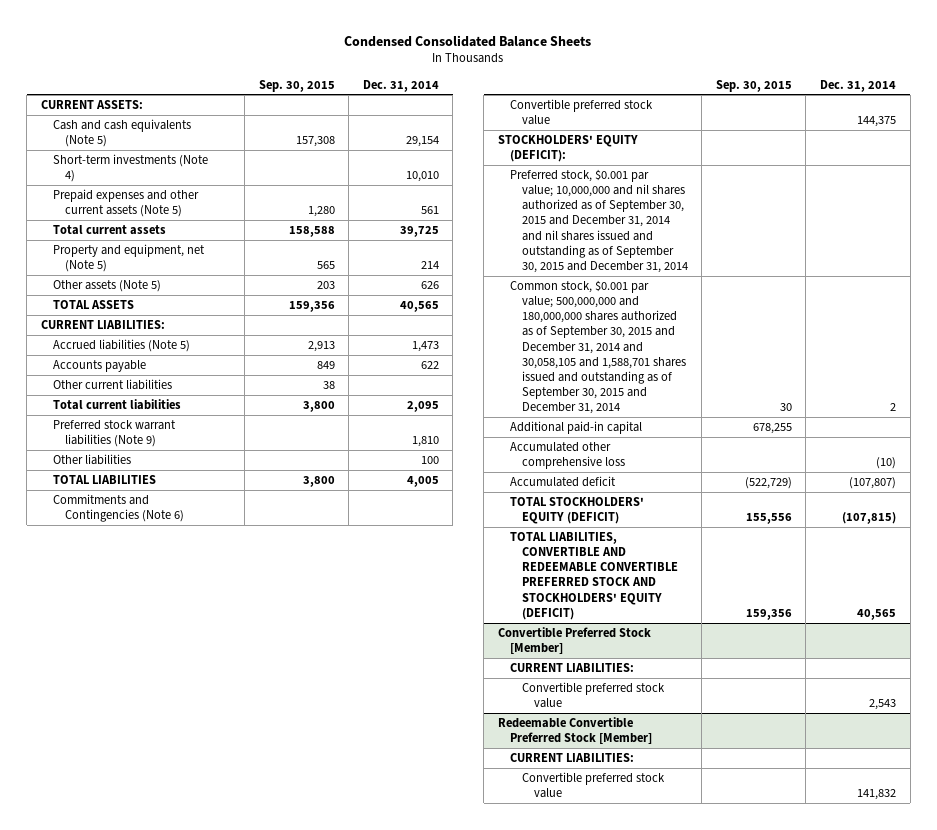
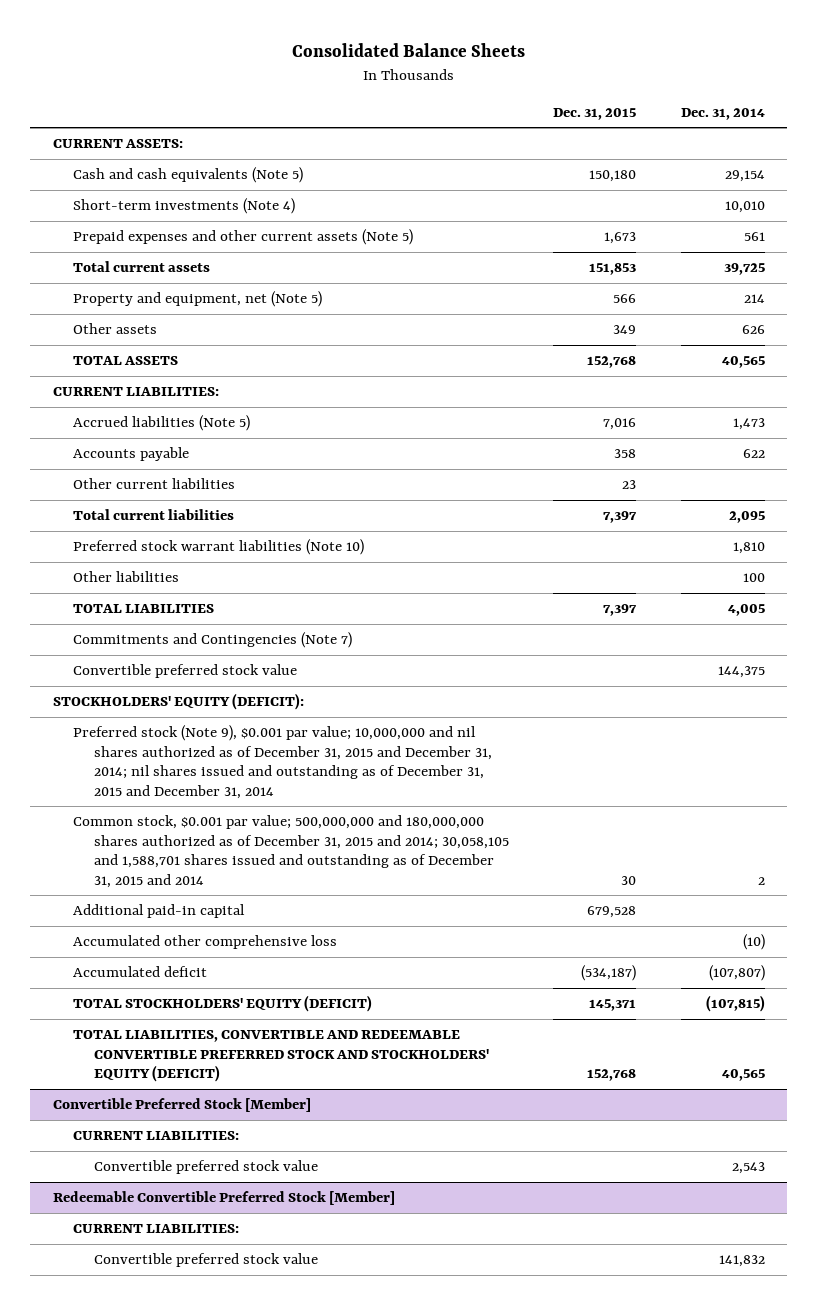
- Condensed Consolidated Balance Sheets
+ Consolidated Balance Sheets
- | Sep. 30, 2015 | Dec. 31, 2014
+ | Dec. 31, 2015 | Dec. 31, 2014
- Other assets (Note 5) | 203 | 626
+ Other assets | 349 | 626
- Preferred stock warrant liabilities (Note 9) | | 1,810
+ Preferred stock warrant liabilities (Note 10) | | 1,810
- Commitments and Contingencies (Note 6)
+ Commitments and Contingencies (Note 7)
- Preferred stock, $0.001 par value; 10,000,000 and nil shares authorized as of September 30, 2015 and December 31, 2014 and nil shares issued and outstanding as of September 30, 2015 and December 31, 2014
- Common stock, $0.001 par value; 500,000,000 and 180,000,000 shares authorized as of September 30, 2015 and December 31, 2014 and 30,058,105 and 1,588,701 shares issued and outstanding as of September 30, 2015 and December 31, 2014 | 30 | 2
+ Preferred stock (Note 9), $0.001 par value; 10,000,000 and nil shares authorized as of December 31, 2015 and December 31, 2014; nil shares issued and outstanding as of December 31, 2015 and December 31, 2014
+ Common stock, $0.001 par value; 500,000,000 and 180,000,000 shares authorized as of December 31, 2015 and 2014; 30,058,105 and 1,588,701 shares issued and outstanding as of December 31, 2015 and 2014 | 30 | 2

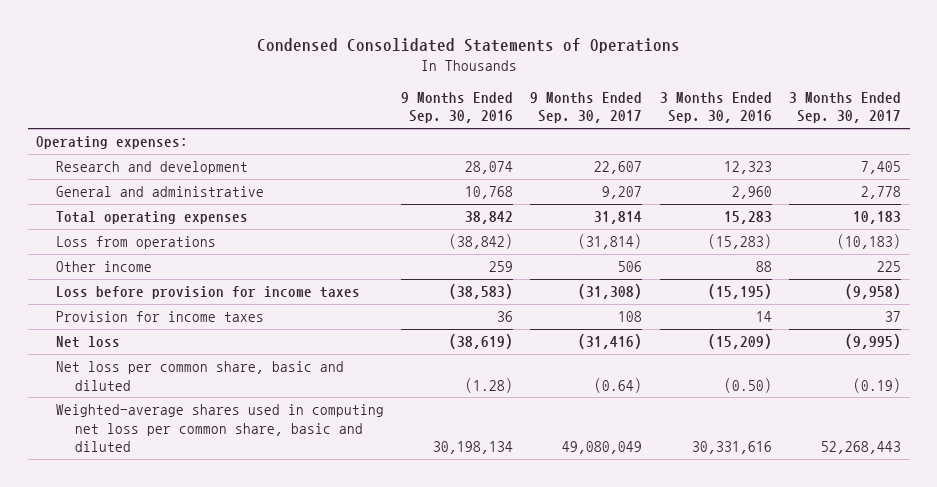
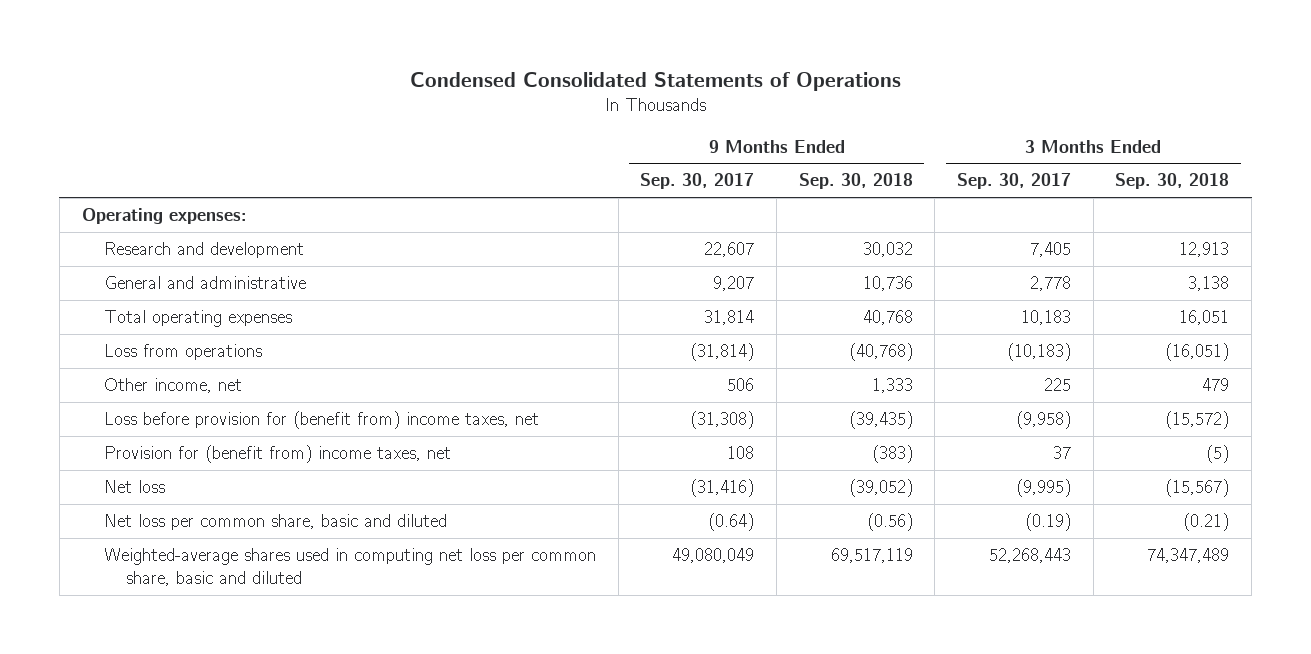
- | 9 Months Ended Sep. 30, 2016 | 9 Months Ended Sep. 30, 2017 | 3 Months Ended Sep. 30, 2016 | 3 Months Ended Sep. 30, 2017
+ | 9 Months Ended Sep. 30, 2017 | 9 Months Ended Sep. 30, 2018 | 3 Months Ended Sep. 30, 2017 | 3 Months Ended Sep. 30, 2018
- Other income | 259 | 506 | 88 | 225
- Loss before provision for income taxes | (38,583) | (31,308) | (15,195) | (9,958)
- Provision for income taxes | 36 | 108 | 14 | 37
+ Other income, net | 506 | 1,333 | 225 | 479
+ Loss before provision for (benefit from) income taxes, net | (31,308) | (39,435) | (9,958) | (15,572)
+ Provision for (benefit from) income taxes, net | 108 | (383) | 37 | (5)

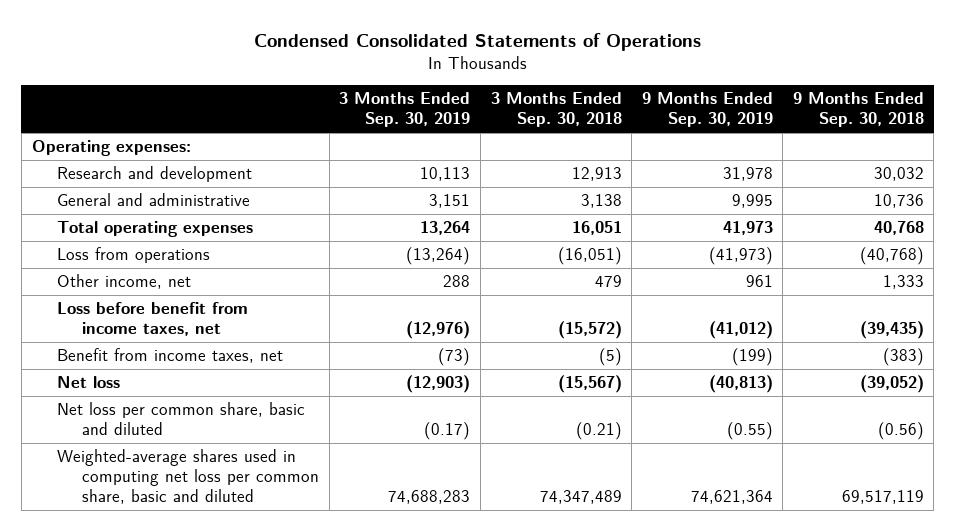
- | 9 Months Ended Sep. 30, 2017 | 9 Months Ended Sep. 30, 2018 | 3 Months Ended Sep. 30, 2017 | 3 Months Ended Sep. 30, 2018
+ | 3 Months Ended Sep. 30, 2019 | 3 Months Ended Sep. 30, 2018 | 9 Months Ended Sep. 30, 2019 | 9 Months Ended Sep. 30, 2018
- Loss before provision for (benefit from) income taxes, net | (31,308) | (39,435) | (9,958) | (15,572)
- Provision for (benefit from) income taxes, net | 108 | (383) | 37 | (5)
+ Loss before benefit from income taxes, net | (12,976) | (15,572) | (41,012) | (39,435)
+ Benefit from income taxes, net | (73) | (5) | (199) | (383)

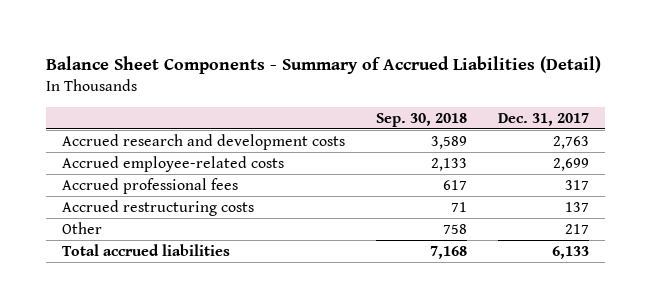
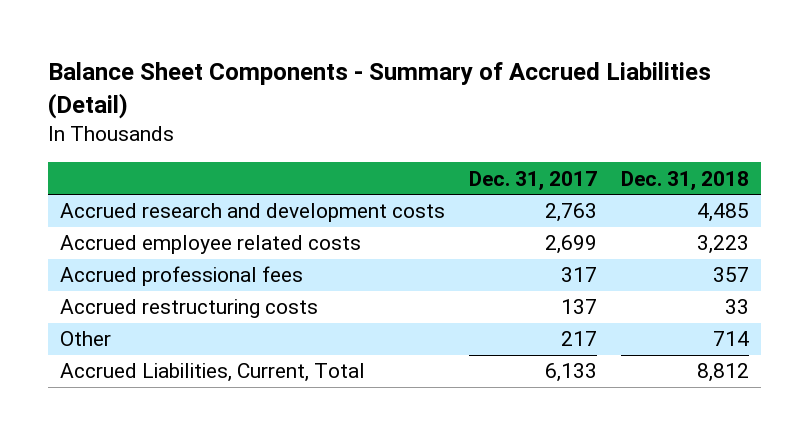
- | Sep. 30, 2018 | Dec. 31, 2017
+ | Dec. 31, 2017 | Dec. 31, 2018
- Accrued employee-related costs | 2,133 | 2,699
+ Accrued employee related costs | 2,699 | 3,223
- Total accrued liabilities | 7,168 | 6,133
+ Accrued Liabilities, Current, Total | 6,133 | 8,812

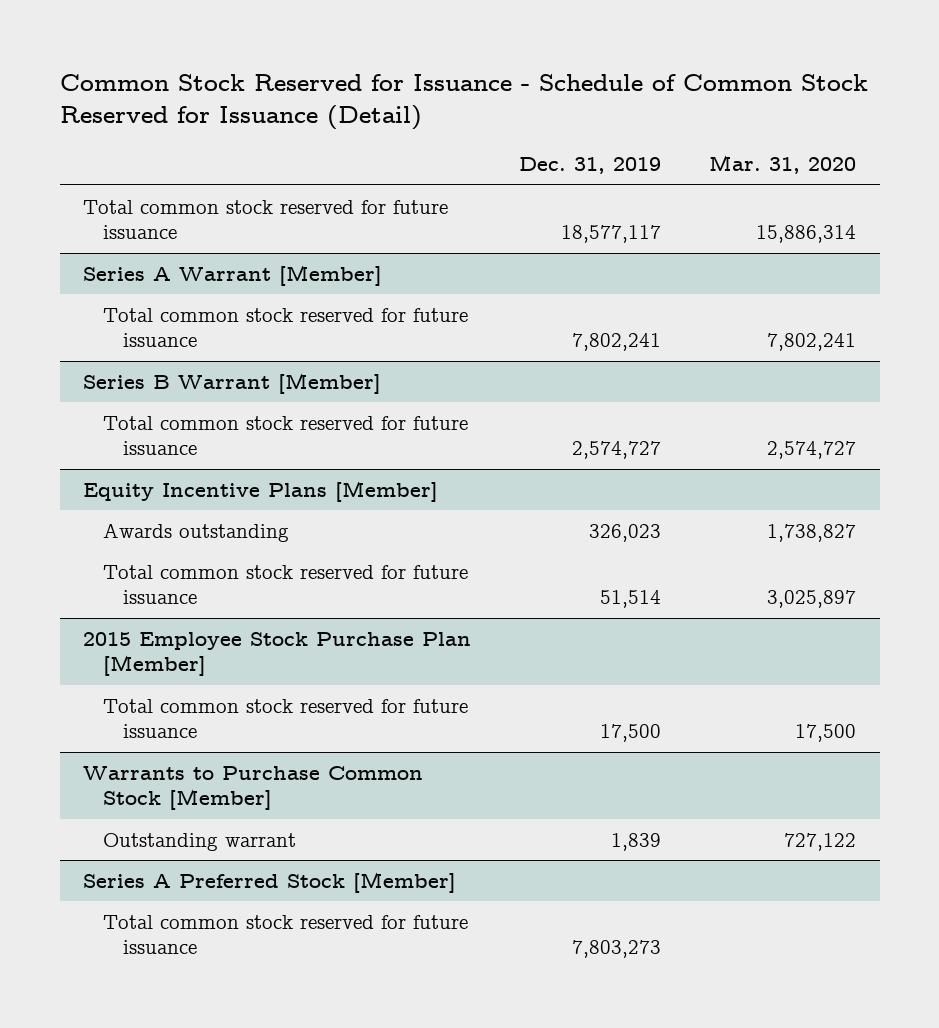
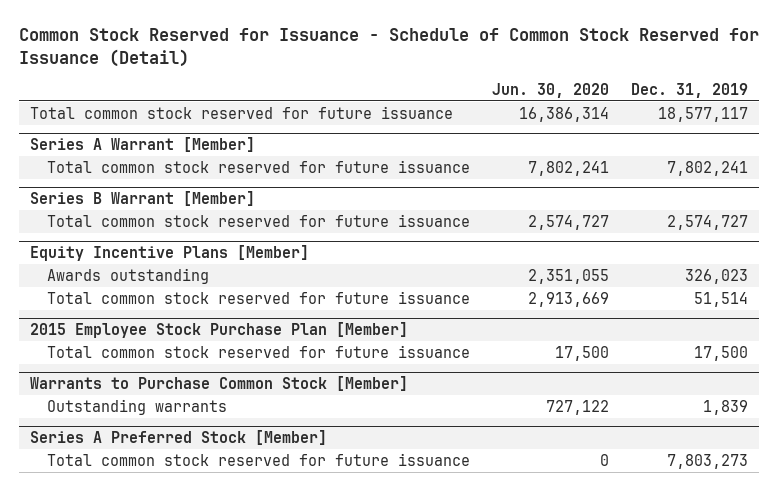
- | Dec. 31, 2019 | Mar. 31, 2020
+ | Jun. 30, 2020 | Dec. 31, 2019
@ Warrants to Purchase Common Stock [Member]
- Outstanding warrant | 1,839 | 727,122
+ Outstanding warrants | 727,122 | 1,839

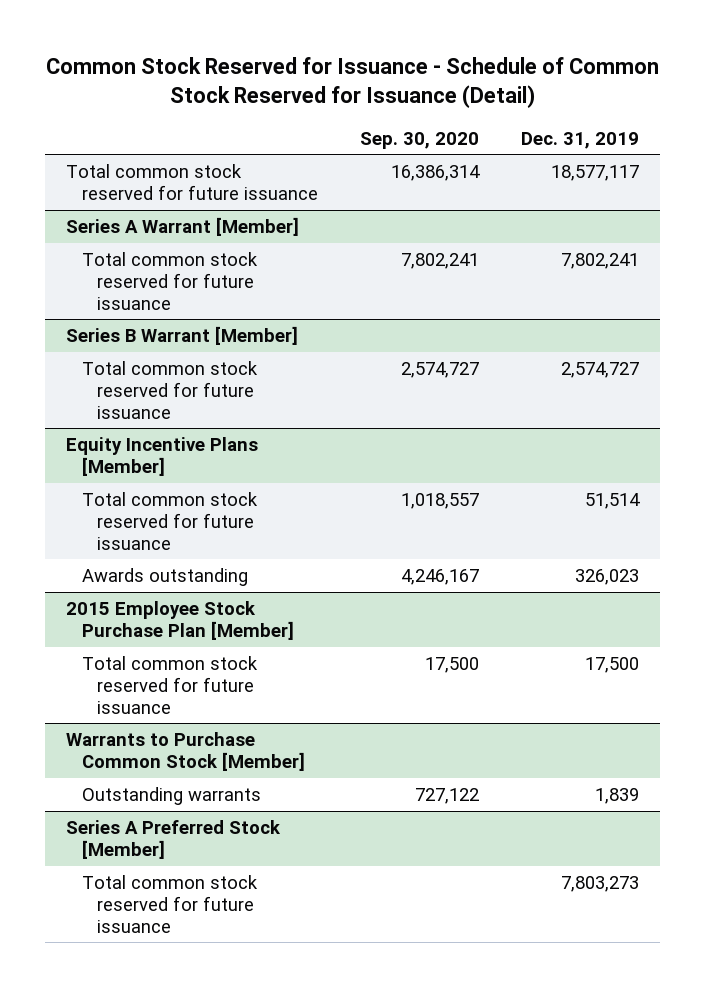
- | Jun. 30, 2020 | Dec. 31, 2019
+ | Sep. 30, 2020 | Dec. 31, 2019
@ Equity Incentive Plans [Member]
moved down: Awards outstanding | 4,246,167 | 326,023

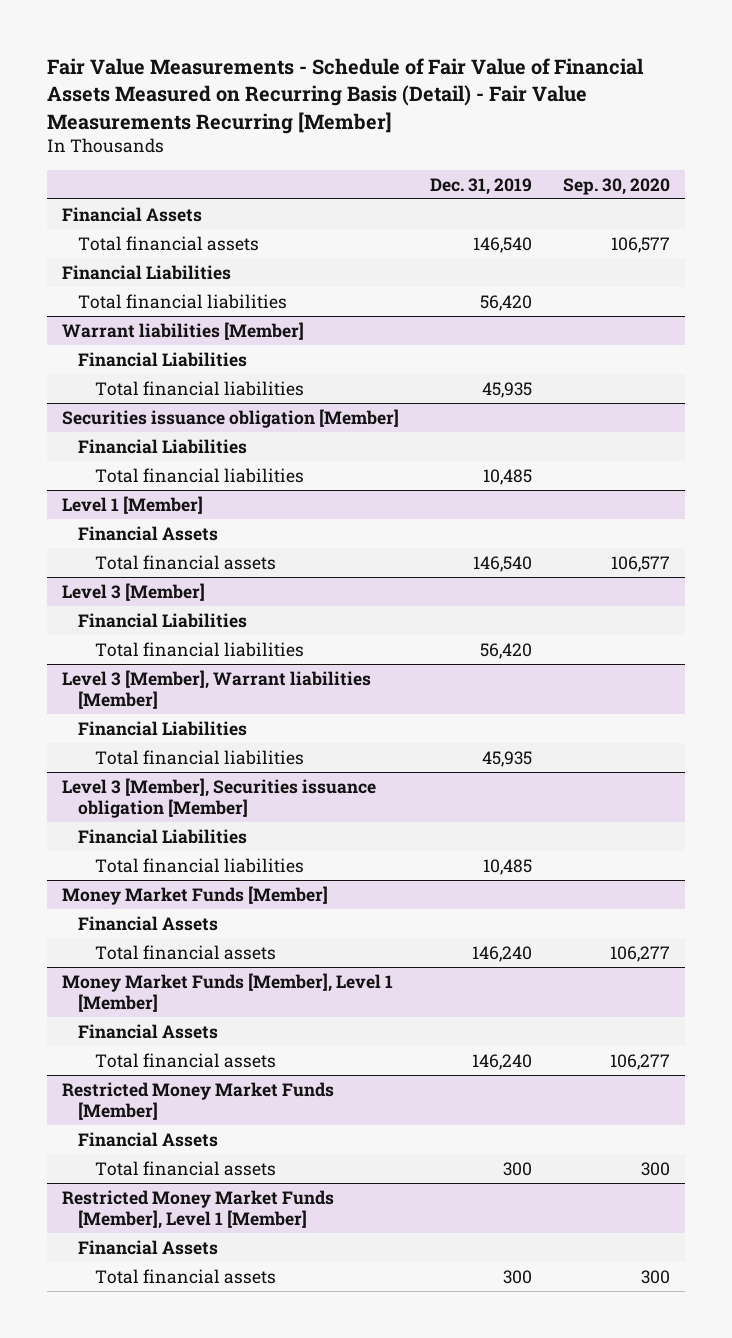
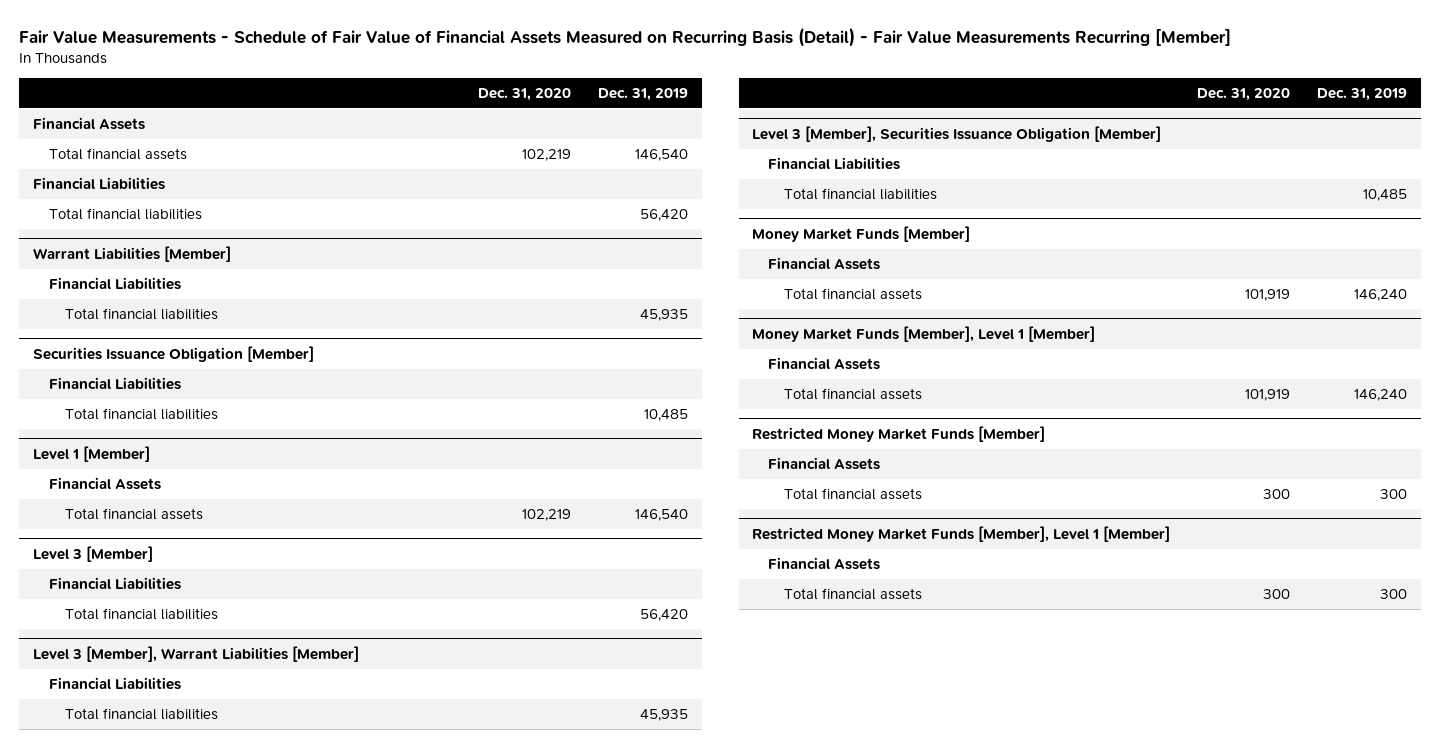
- | Dec. 31, 2019 | Sep. 30, 2020
+ | Dec. 31, 2020 | Dec. 31, 2019
- Warrant liabilities [Member]
+ Warrant Liabilities [Member]
- Securities issuance obligation [Member]
+ Securities Issuance Obligation [Member]
- Level 3 [Member], Warrant liabilities [Member]
+ Level 3 [Member], Warrant Liabilities [Member]
- Level 3 [Member], Securities issuance obligation [Member]
+ Level 3 [Member], Securities Issuance Obligation [Member]

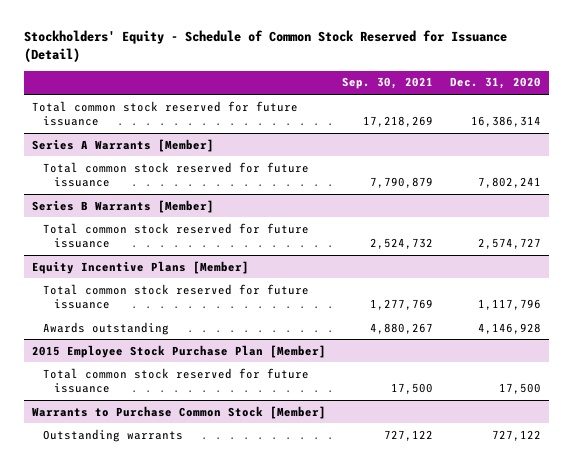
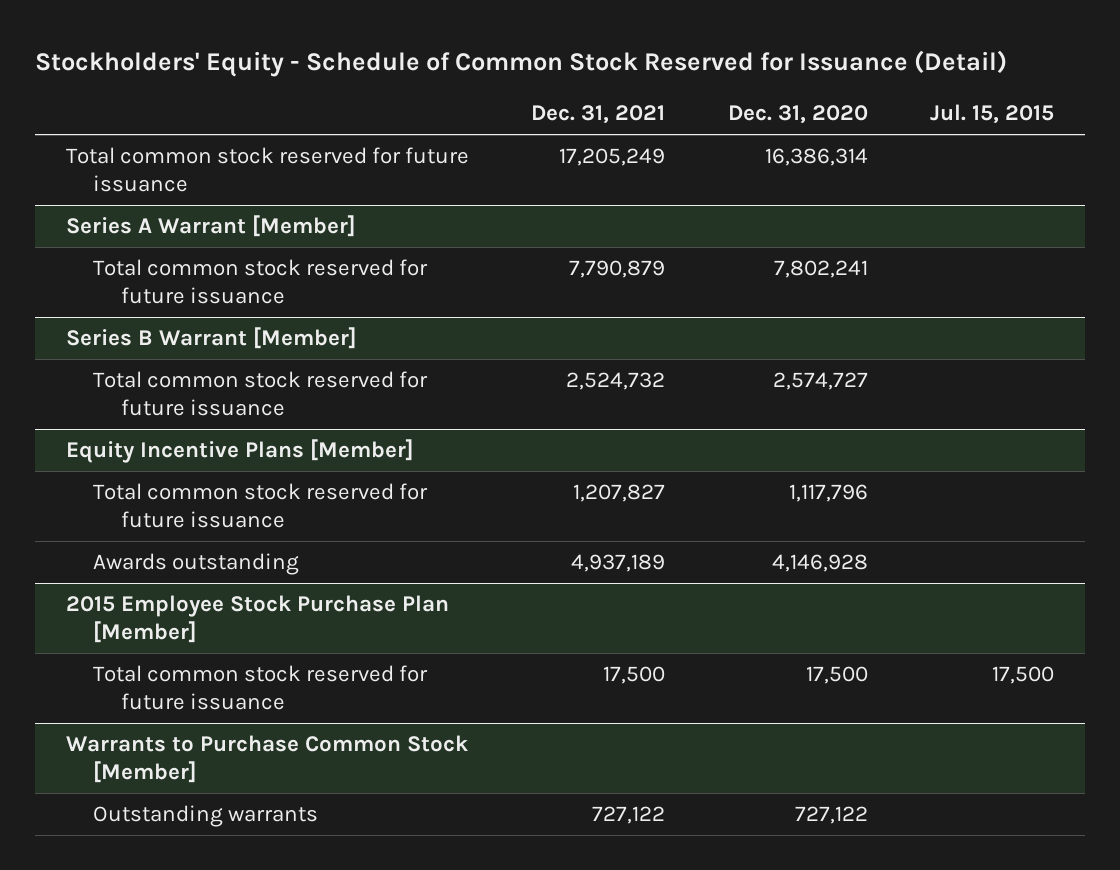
- | Sep. 30, 2021 | Dec. 31, 2020
+ | Dec. 31, 2021 | Dec. 31, 2020 | Jul. 15, 2015
- Series A Warrants [Member]
+ Series A Warrant [Member]
- Series B Warrants [Member]
+ Series B Warrant [Member]

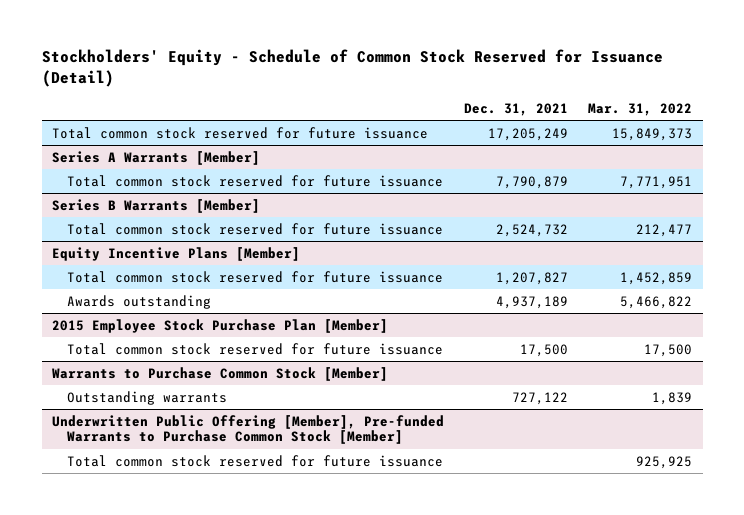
- | Dec. 31, 2021 | Dec. 31, 2020 | Jul. 15, 2015
+ | Dec. 31, 2021 | Mar. 31, 2022
- Series A Warrant [Member]
+ Series A Warrants [Member]
- Series B Warrant [Member]
+ Series B Warrants [Member]
+ Underwritten Public Offering [Member], Pre-funded Warrants to Purchase Common Stock [Member]
+ Total common stock reserved for future issuance | | 925,925

